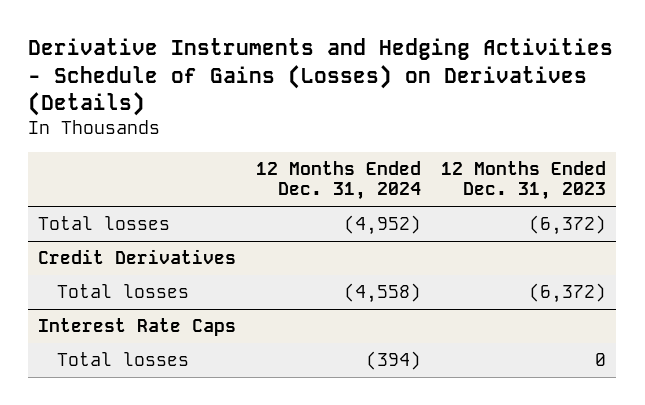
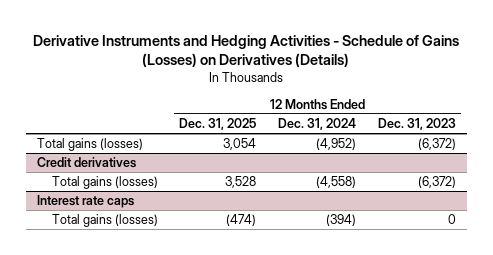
- | 12 Months Ended Dec. 31, 2024 | 12 Months Ended Dec. 31, 2023
+ | 12 Months Ended Dec. 31, 2025 | 12 Months Ended Dec. 31, 2024 | 12 Months Ended Dec. 31, 2023
- Total losses | (4,952) | (6,372)
- Credit Derivatives
- Total losses | (4,558) | (6,372)
- Interest Rate Caps
- Total losses | (394) | 0
+ Total gains (losses) | 3,054 | (4,952) | (6,372)
+ Credit derivatives
+ Total gains (losses) | 3,528 | (4,558) | (6,372)
+ Interest rate caps
+ Total gains (losses) | (474) | (394) | 0

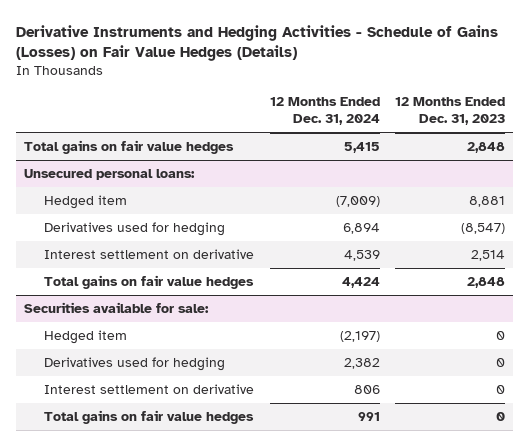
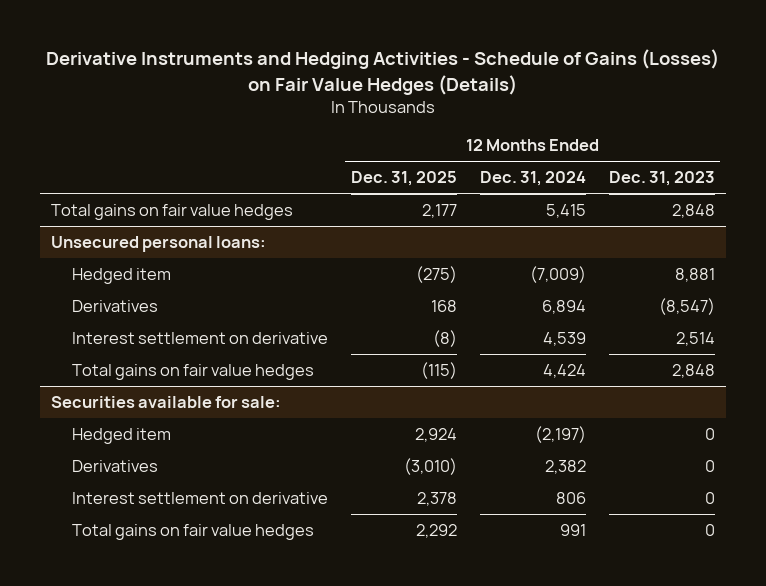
- | 12 Months Ended Dec. 31, 2024 | 12 Months Ended Dec. 31, 2023
+ | 12 Months Ended Dec. 31, 2025 | 12 Months Ended Dec. 31, 2024 | 12 Months Ended Dec. 31, 2023
@ Unsecured personal loans:
- Derivatives used for hedging | 6,894 | (8,547)
+ Derivatives | 168 | 6,894 | (8,547)
@ Securities available for sale:
- Derivatives used for hedging | 2,382 | 0
+ Derivatives | (3,010) | 2,382 | 0

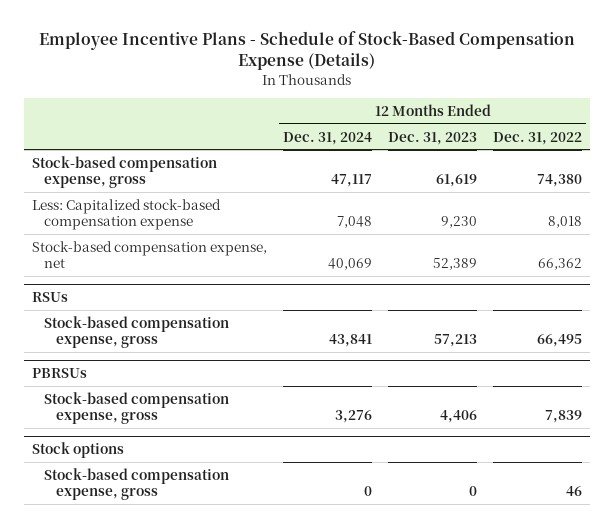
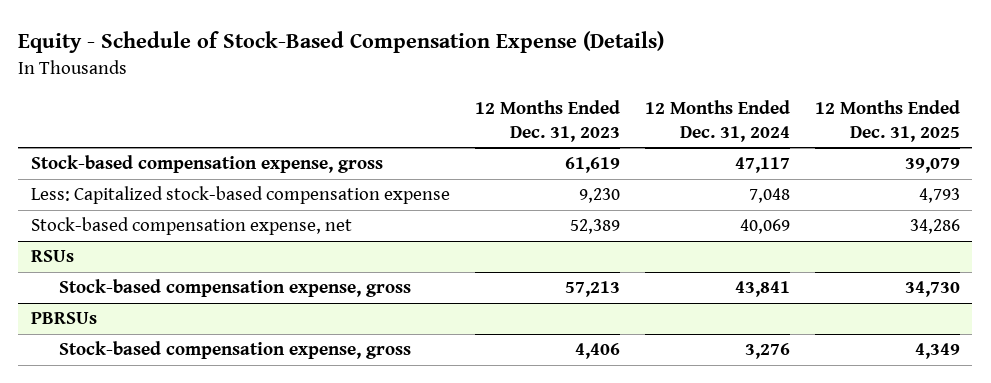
- Employee Incentive Plans - Schedule of Stock-Based Compensation Expense (Details)
+ Equity - Schedule of Stock-Based Compensation Expense (Details)
- | 12 Months Ended Dec. 31, 2024 | 12 Months Ended Dec. 31, 2023 | 12 Months Ended Dec. 31, 2022
+ | 12 Months Ended Dec. 31, 2023 | 12 Months Ended Dec. 31, 2024 | 12 Months Ended Dec. 31, 2025
- Stock options
- Stock-based compensation expense, gross | 0 | 0 | 46

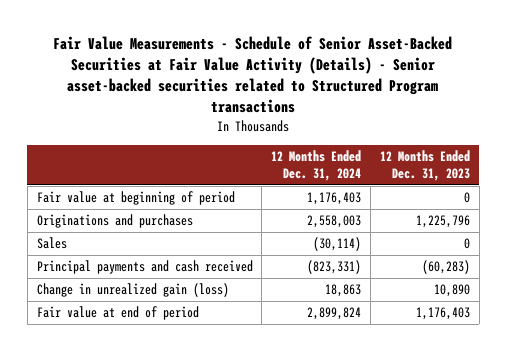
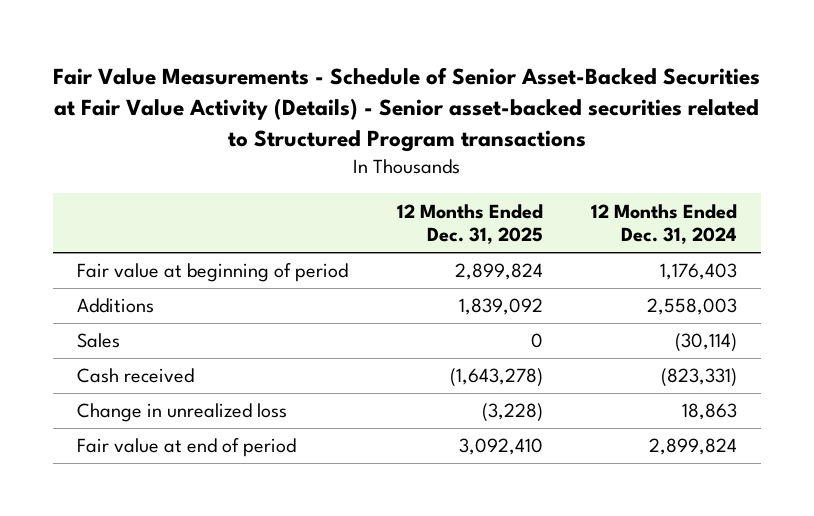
- | 12 Months Ended Dec. 31, 2024 | 12 Months Ended Dec. 31, 2023
+ | 12 Months Ended Dec. 31, 2025 | 12 Months Ended Dec. 31, 2024
- Originations and purchases | 2,558,003 | 1,225,796
+ Additions | 1,839,092 | 2,558,003
- Principal payments and cash received | (823,331) | (60,283)
- Change in unrealized gain (loss) | 18,863 | 10,890
+ Cash received | (1,643,278) | (823,331)
+ Change in unrealized loss | (3,228) | 18,863

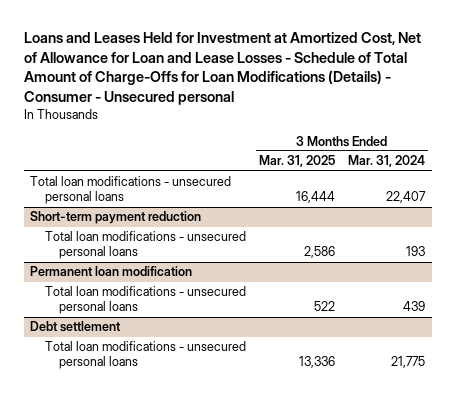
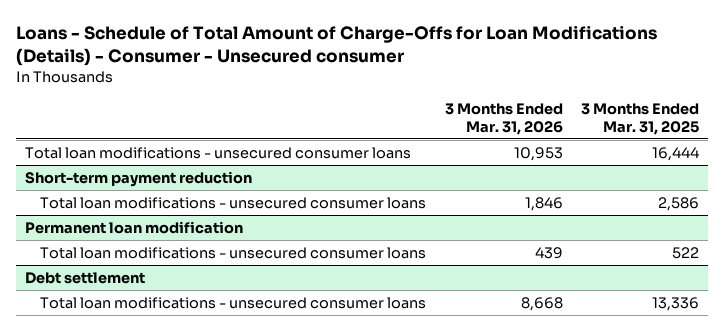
- Loans and Leases Held for Investment at Amortized Cost, Net of Allowance for Loan and Lease Losses - Schedule of Total Amount of Charge-Offs for Loan Modifications (Details) - Consumer - Unsecured personal
+ Loans - Schedule of Total Amount of Charge-Offs for Loan Modifications (Details) - Consumer - Unsecured consumer
- | 3 Months Ended Mar. 31, 2025 | 3 Months Ended Mar. 31, 2024
+ | 3 Months Ended Mar. 31, 2026 | 3 Months Ended Mar. 31, 2025
- Total loan modifications - unsecured personal loans | 16,444 | 22,407
+ Total loan modifications - unsecured consumer loans | 10,953 | 16,444
@ Short-term payment reduction
- Total loan modifications - unsecured personal loans | 2,586 | 193
+ Total loan modifications - unsecured consumer loans | 1,846 | 2,586
@ Permanent loan modification
- Total loan modifications - unsecured personal loans | 522 | 439
+ Total loan modifications - unsecured consumer loans | 439 | 522
@ Debt settlement
- Total loan modifications - unsecured personal loans | 13,336 | 21,775
+ Total loan modifications - unsecured consumer loans | 8,668 | 13,336

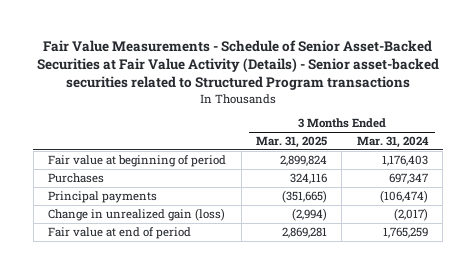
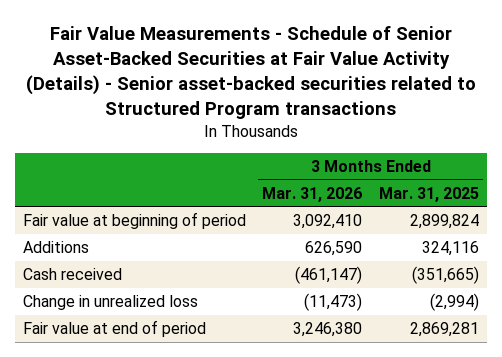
- | 3 Months Ended Mar. 31, 2025 | 3 Months Ended Mar. 31, 2024
+ | 3 Months Ended Mar. 31, 2026 | 3 Months Ended Mar. 31, 2025
- Purchases | 324,116 | 697,347
- Principal payments | (351,665) | (106,474)
- Change in unrealized gain (loss) | (2,994) | (2,017)
+ Additions | 626,590 | 324,116
+ Cash received | (461,147) | (351,665)
+ Change in unrealized loss | (11,473) | (2,994)

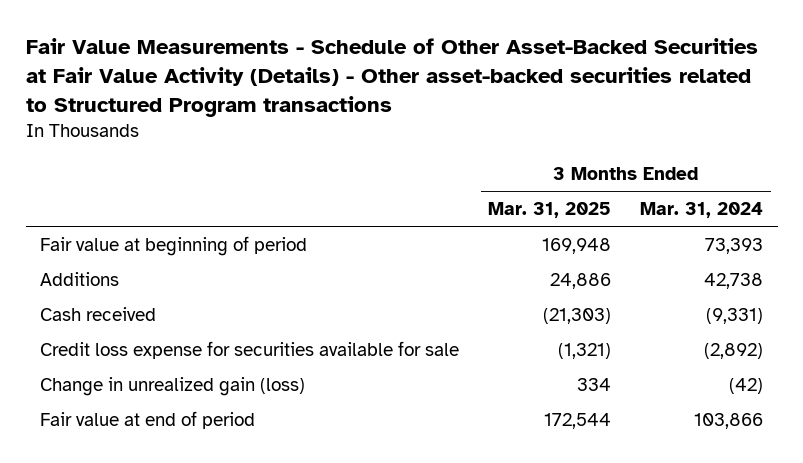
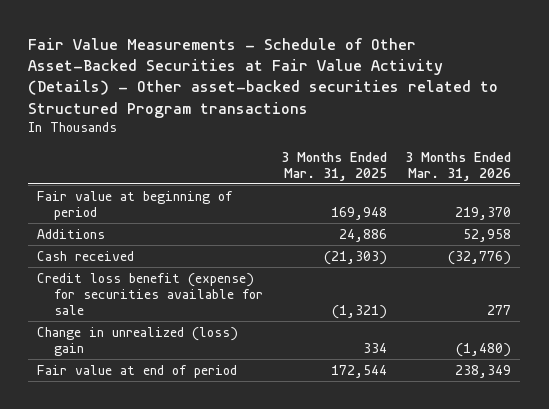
- | 3 Months Ended Mar. 31, 2025 | 3 Months Ended Mar. 31, 2024
+ | 3 Months Ended Mar. 31, 2025 | 3 Months Ended Mar. 31, 2026
- Credit loss expense for securities available for sale | (1,321) | (2,892)
- Change in unrealized gain (loss) | 334 | (42)
+ Credit loss benefit (expense) for securities available for sale | (1,321) | 277
+ Change in unrealized (loss) gain | 334 | (1,480)

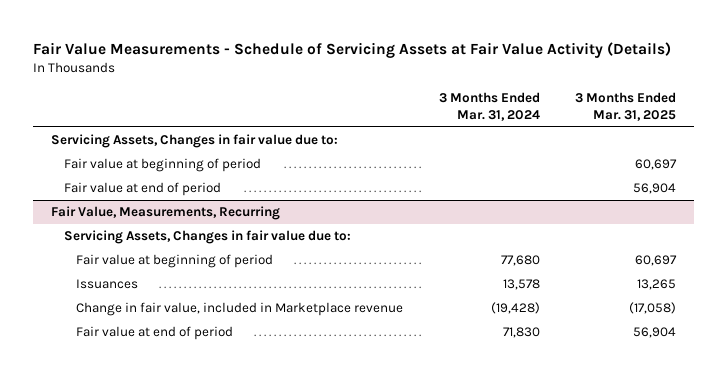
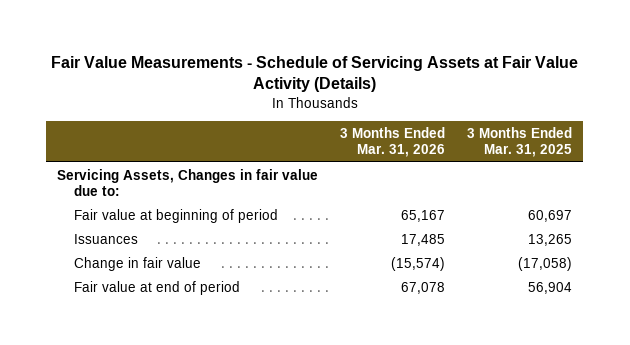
- | 3 Months Ended Mar. 31, 2024 | 3 Months Ended Mar. 31, 2025
+ | 3 Months Ended Mar. 31, 2026 | 3 Months Ended Mar. 31, 2025
- Fair value at end of period | | 56,904
- Fair Value, Measurements, Recurring
- Servicing Assets, Changes in fair value due to:
- Fair value at beginning of period | 77,680 | 60,697
- Change in fair value, included in Marketplace revenue | (19,428) | (17,058)
+ Change in fair value | (15,574) | (17,058)

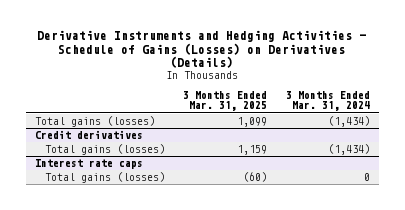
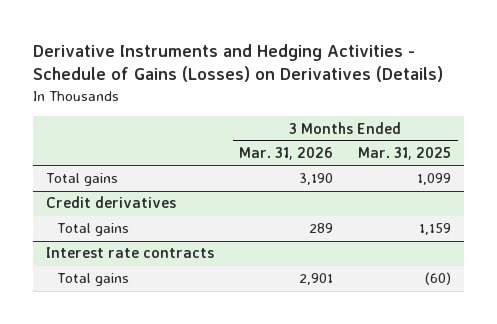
- | 3 Months Ended Mar. 31, 2025 | 3 Months Ended Mar. 31, 2024
+ | 3 Months Ended Mar. 31, 2026 | 3 Months Ended Mar. 31, 2025
- Total gains (losses) | 1,099 | (1,434)
+ Total gains | 3,190 | 1,099
@ Credit derivatives
- Total gains (losses) | 1,159 | (1,434)
- Interest rate caps
- Total gains (losses) | (60) | 0
@ Credit derivatives
+ Total gains | 289 | 1,159
+ Interest rate contracts
+ Total gains | 2,901 | (60)

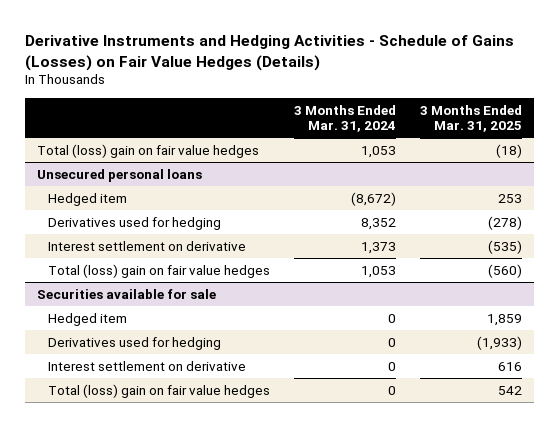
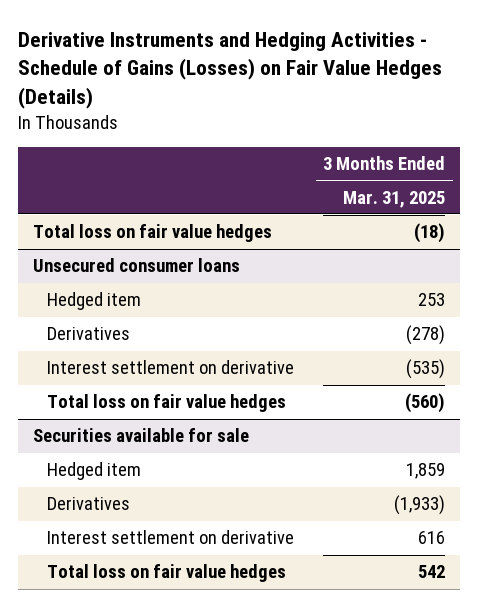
- | 3 Months Ended Mar. 31, 2024 | 3 Months Ended Mar. 31, 2025
+ | 3 Months Ended Mar. 31, 2025
- Total (loss) gain on fair value hedges | 1,053 | (18)
- Unsecured personal loans
+ Total loss on fair value hedges | (18)
+ Unsecured consumer loans
- Derivatives used for hedging | 8,352 | (278)
+ Derivatives | (278)
- Total (loss) gain on fair value hedges | 1,053 | (560)
+ Total loss on fair value hedges | (560)
@ Securities available for sale
- Derivatives used for hedging | 0 | (1,933)
+ Derivatives | (1,933)
- Total (loss) gain on fair value hedges | 0 | 542
+ Total loss on fair value hedges | 542

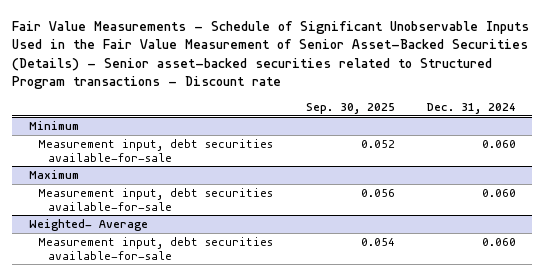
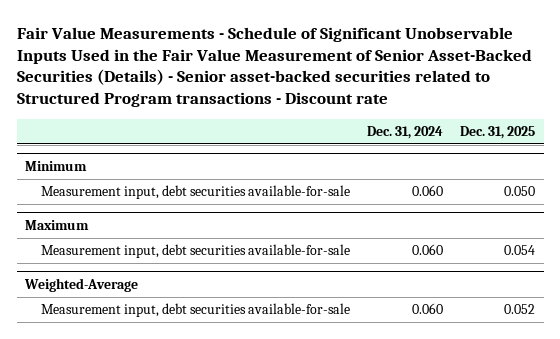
- | Sep. 30, 2025 | Dec. 31, 2024
+ | Dec. 31, 2024 | Dec. 31, 2025
- Weighted- Average
+ Weighted-Average

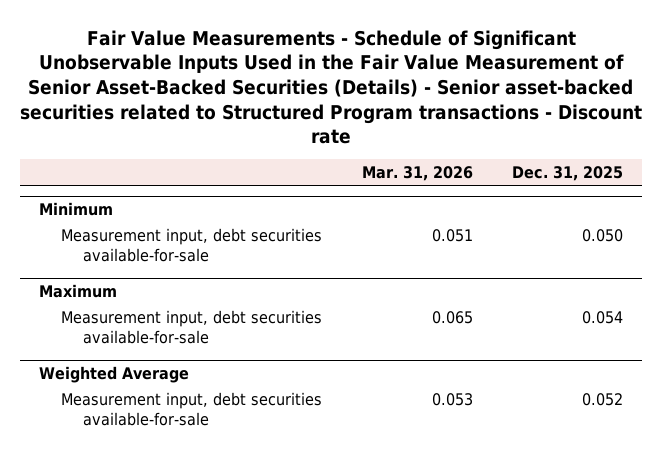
- | Dec. 31, 2024 | Dec. 31, 2025
+ | Mar. 31, 2026 | Dec. 31, 2025
- Weighted-Average
+ Weighted Average

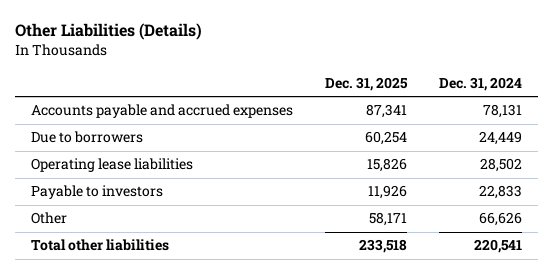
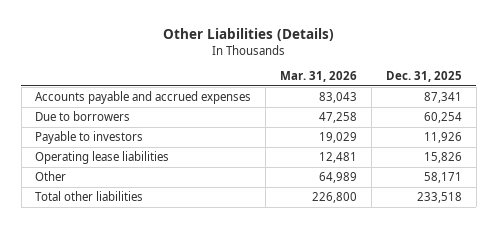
- | Dec. 31, 2025 | Dec. 31, 2024
+ | Mar. 31, 2026 | Dec. 31, 2025
moved down: Operating lease liabilities | 12,481 | 15,826

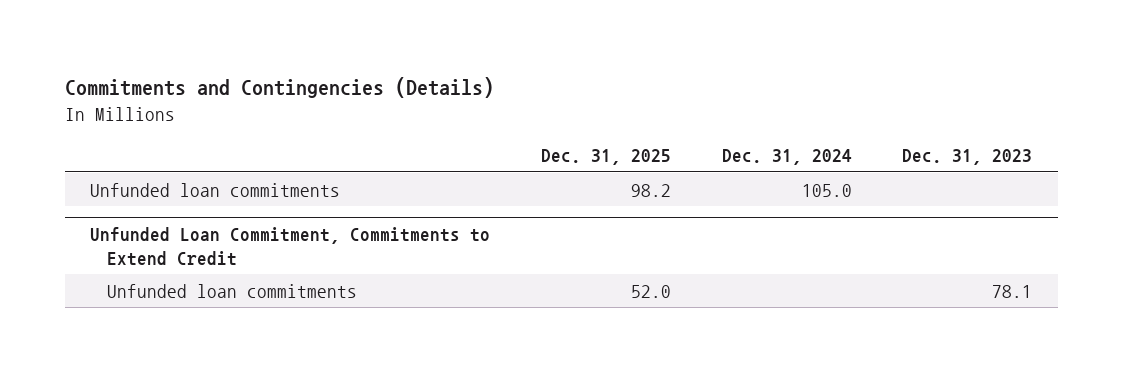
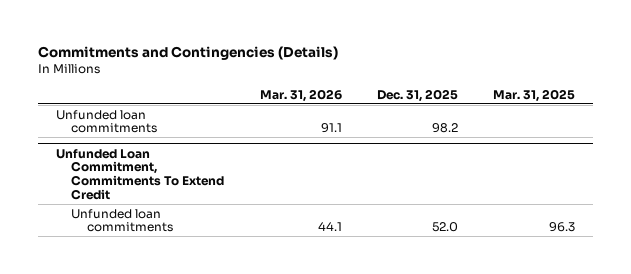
- | Dec. 31, 2025 | Dec. 31, 2024 | Dec. 31, 2023
+ | Mar. 31, 2026 | Dec. 31, 2025 | Mar. 31, 2025
- Unfunded Loan Commitment, Commitments to Extend Credit
+ Unfunded Loan Commitment, Commitments To Extend Credit

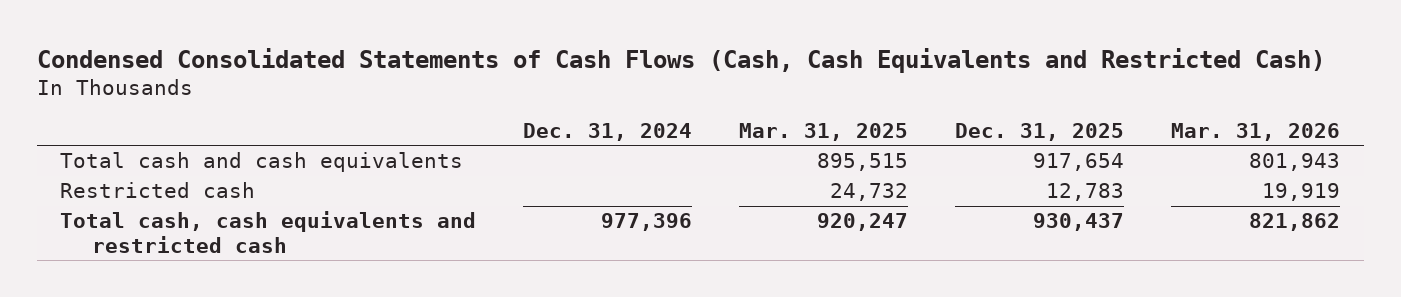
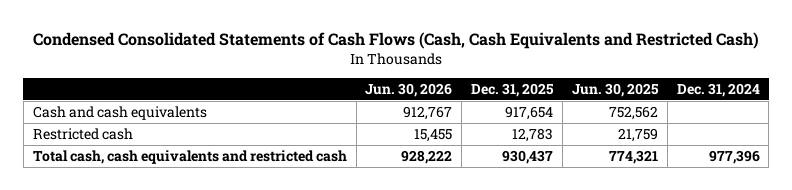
- | Dec. 31, 2024 | Mar. 31, 2025 | Dec. 31, 2025 | Mar. 31, 2026
+ | Jun. 30, 2026 | Dec. 31, 2025 | Jun. 30, 2025 | Dec. 31, 2024
- Total cash and cash equivalents | | 895,515 | 917,654 | 801,943
+ Cash and cash equivalents | 912,767 | 917,654 | 752,562 |

